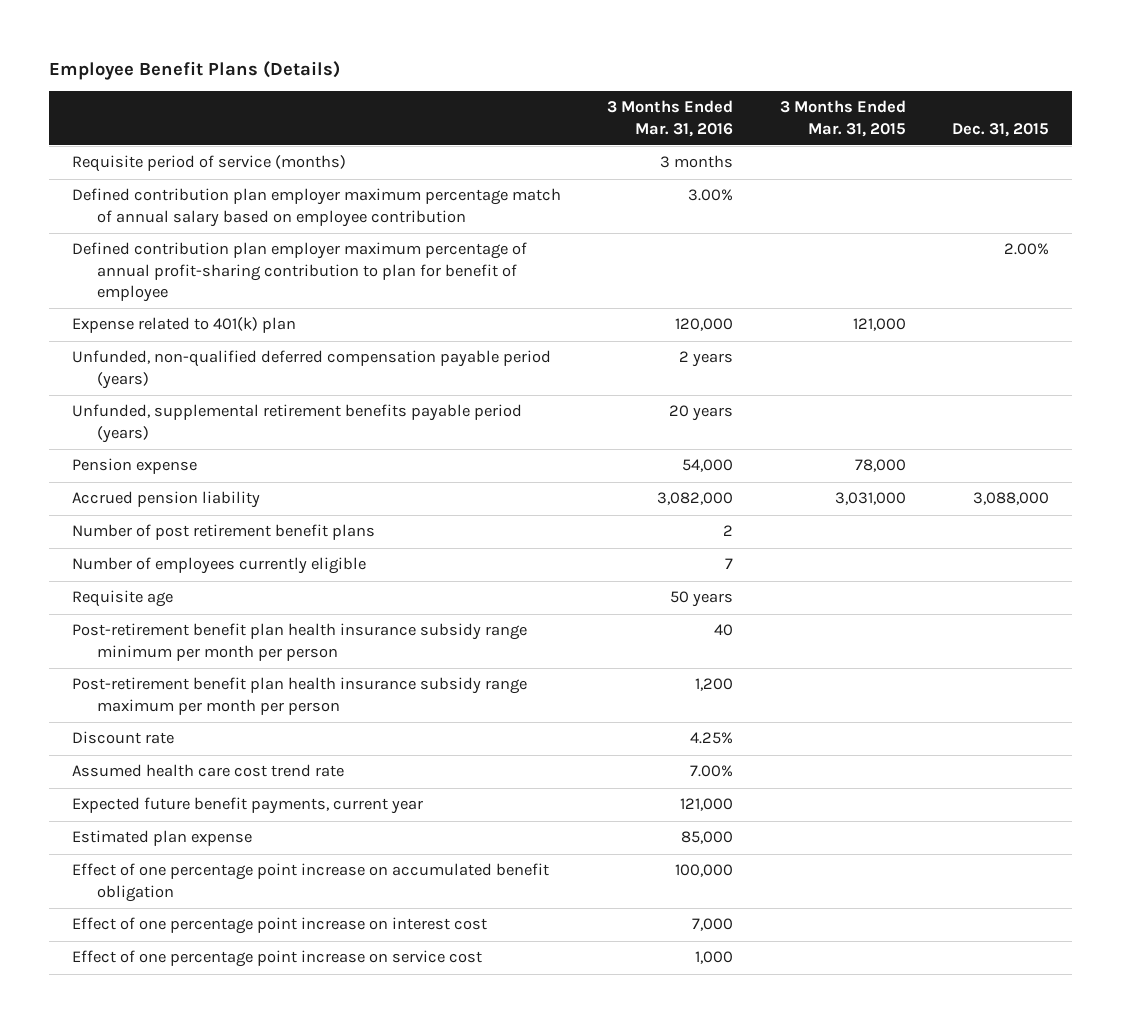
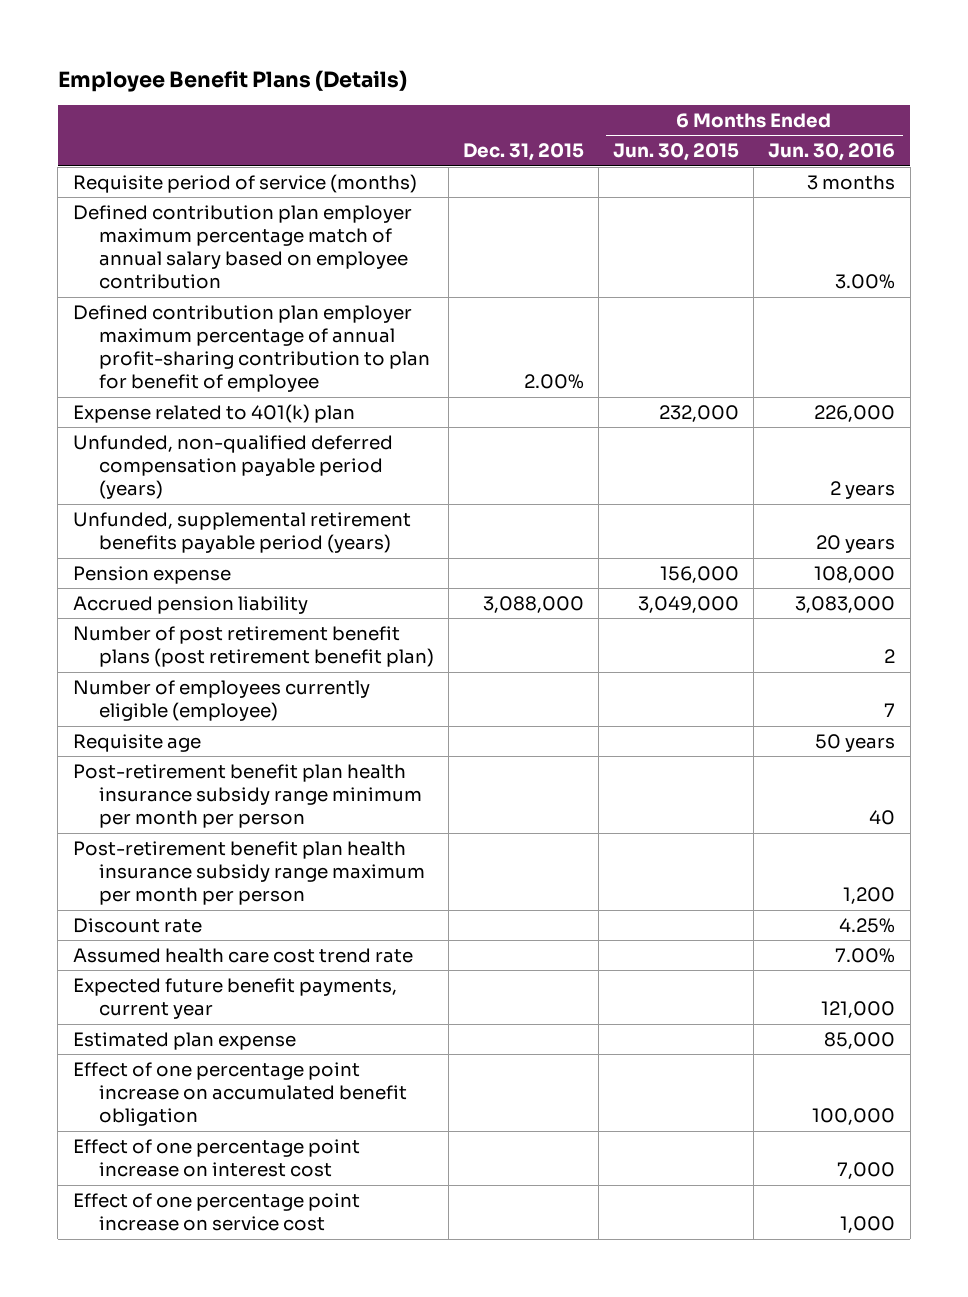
- | 3 Months Ended Mar. 31, 2016 | 3 Months Ended Mar. 31, 2015 | Dec. 31, 2015
+ | Dec. 31, 2015 | 6 Months Ended Jun. 30, 2015 | 6 Months Ended Jun. 30, 2016
- Number of post retirement benefit plans | 2 | |
- Number of employees currently eligible | 7 | |
+ Number of post retirement benefit plans (post retirement benefit plan) | | | 2
+ Number of employees currently eligible (employee) | | | 7

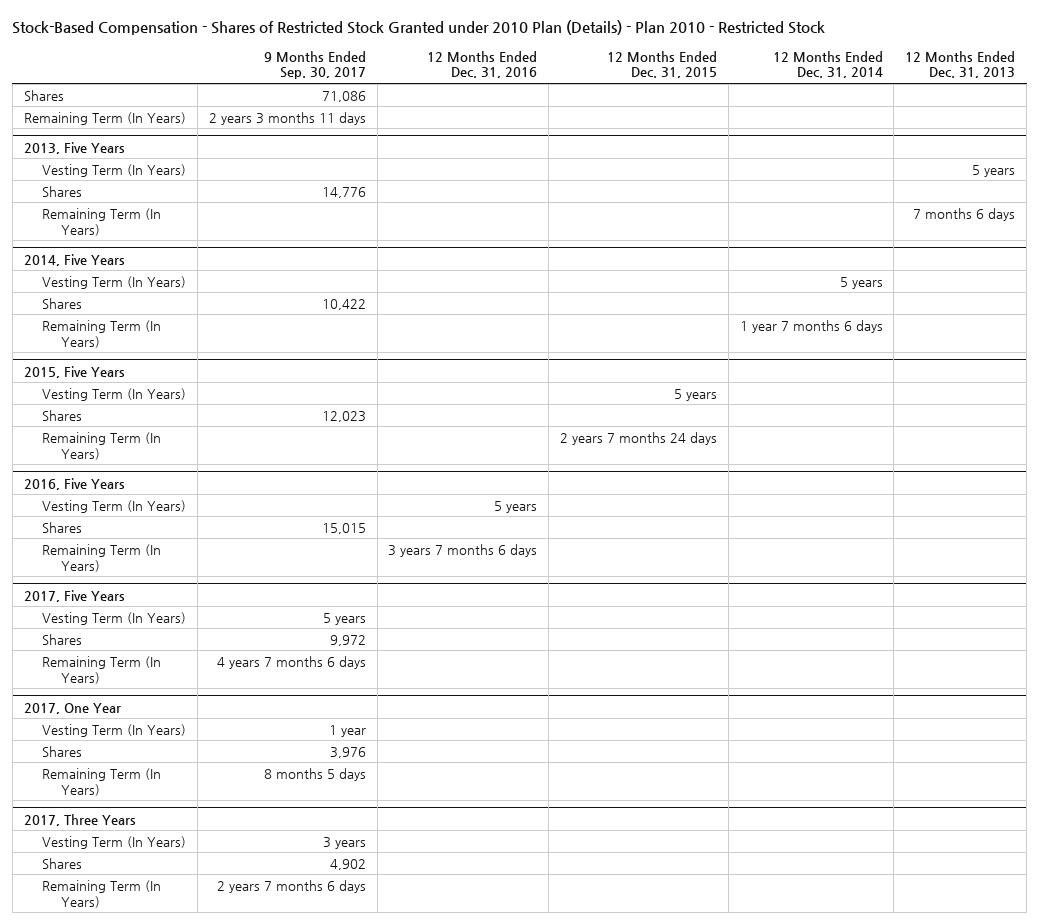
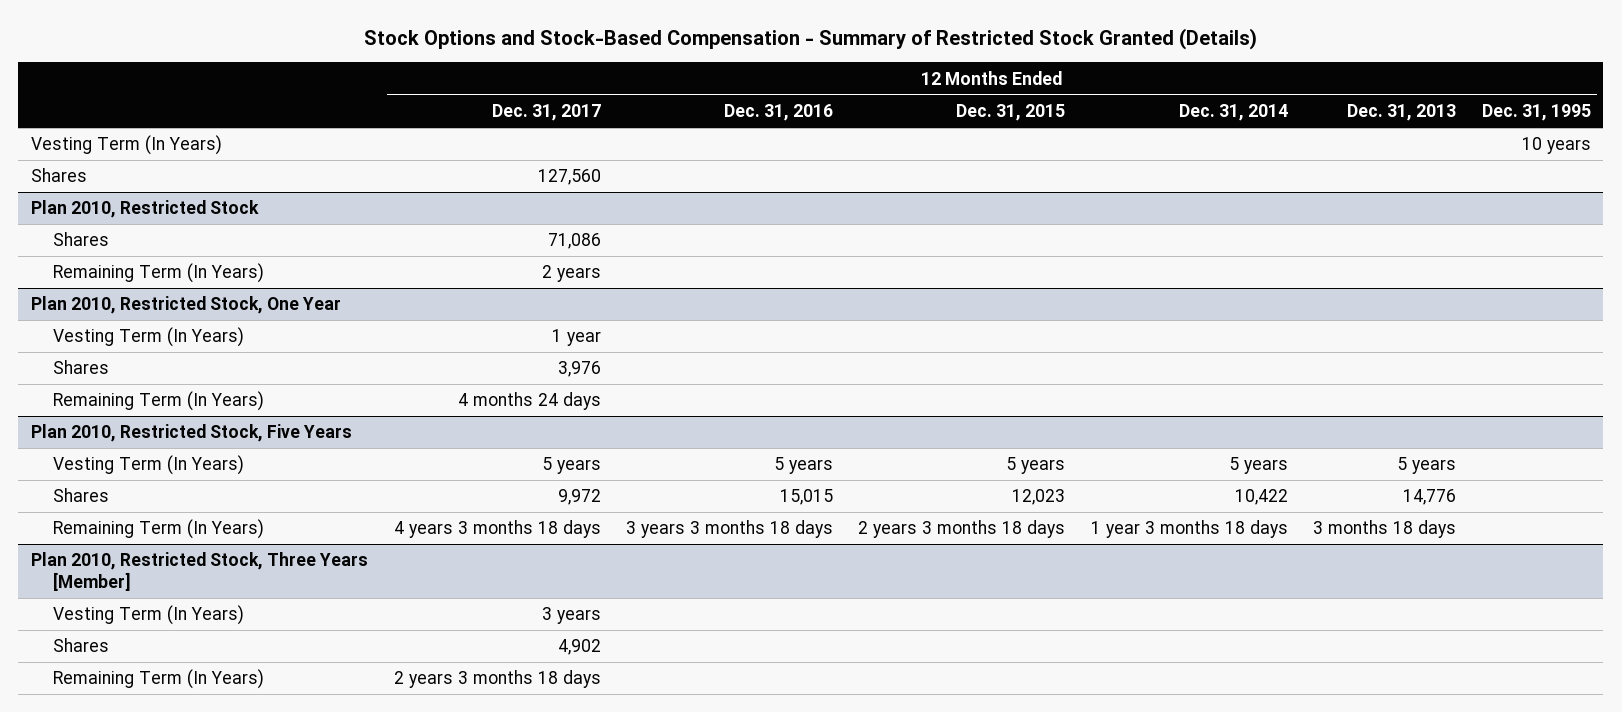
- Stock-Based Compensation - Shares of Restricted Stock Granted under 2010 Plan (Details) - Plan 2010 - Restricted Stock
+ Stock Options and Stock-Based Compensation - Summary of Restricted Stock Granted (Details)
- | 9 Months Ended Sep. 30, 2017 | 12 Months Ended Dec. 31, 2016 | 12 Months Ended Dec. 31, 2015 | 12 Months Ended Dec. 31, 2014 | 12 Months Ended Dec. 31, 2013
+ | 12 Months Ended Dec. 31, 2017 | 12 Months Ended Dec. 31, 2016 | 12 Months Ended Dec. 31, 2015 | 12 Months Ended Dec. 31, 2014 | 12 Months Ended Dec. 31, 2013 | 12 Months Ended Dec. 31, 1995
+ Vesting Term (In Years) | | | | | | 10 years
- Remaining Term (In Years) | 2 years 3 months 11 days | | | |
- 2013, Five Years
- Vesting Term (In Years) | | | | | 5 years
- Shares | 14,776 | | | |
- Remaining Term (In Years) | | | | | 7 months 6 days
- 2014, Five Years
- Vesting Term (In Years) | | | | 5 years |
- Shares | 10,422 | | | |
- Remaining Term (In Years) | | | | 1 year 7 months 6 days |
- 2015, Five Years
- Vesting Term (In Years) | | | 5 years | |
- Shares | 12,023 | | | |
- Remaining Term (In Years) | | | 2 years 7 months 24 days | |
- 2016, Five Years
- Vesting Term (In Years) | | 5 years | | |
- Shares | 15,015 | | | |
- Remaining Term (In Years) | | 3 years 7 months 6 days | | |
- 2017, Five Years
- Vesting Term (In Years) | 5 years | | | |
- Shares | 9,972 | | | |
- Remaining Term (In Years) | 4 years 7 months 6 days | | | |
- 2017, One Year
- Vesting Term (In Years) | 1 year | | | |
- Shares | 3,976 | | | |
- Remaining Term (In Years) | 8 months 5 days | | | |
- 2017, Three Years
- Vesting Term (In Years) | 3 years | | | |
- Shares | 4,902 | | | |
- Remaining Term (In Years) | 2 years 7 months 6 days | | | |
+ Plan 2010, Restricted Stock
+ Shares | 71,086 | | | | |
+ Remaining Term (In Years) | 2 years | | | | |
+ Plan 2010, Restricted Stock, One Year
+ Vesting Term (In Years) | 1 year | | | | |
+ Shares | 3,976 | | | | |
+ Remaining Term (In Years) | 4 months 24 days | | | | |
+ Plan 2010, Restricted Stock, Five Years
+ Vesting Term (In Years) | 5 years | 5 years | 5 years | 5 years | 5 years |
+ Shares | 9,972 | 15,015 | 12,023 | 10,422 | 14,776 |
+ Remaining Term (In Years) | 4 years 3 months 18 days | 3 years 3 months 18 days | 2 years 3 months 18 days | 1 year 3 months 18 days | 3 months 18 days |
+ Plan 2010, Restricted Stock, Three Years [Member]
+ Vesting Term (In Years) | 3 years | | | | |
+ Shares | 4,902 | | | | |
+ Remaining Term (In Years) | 2 years 3 months 18 days | | | | |

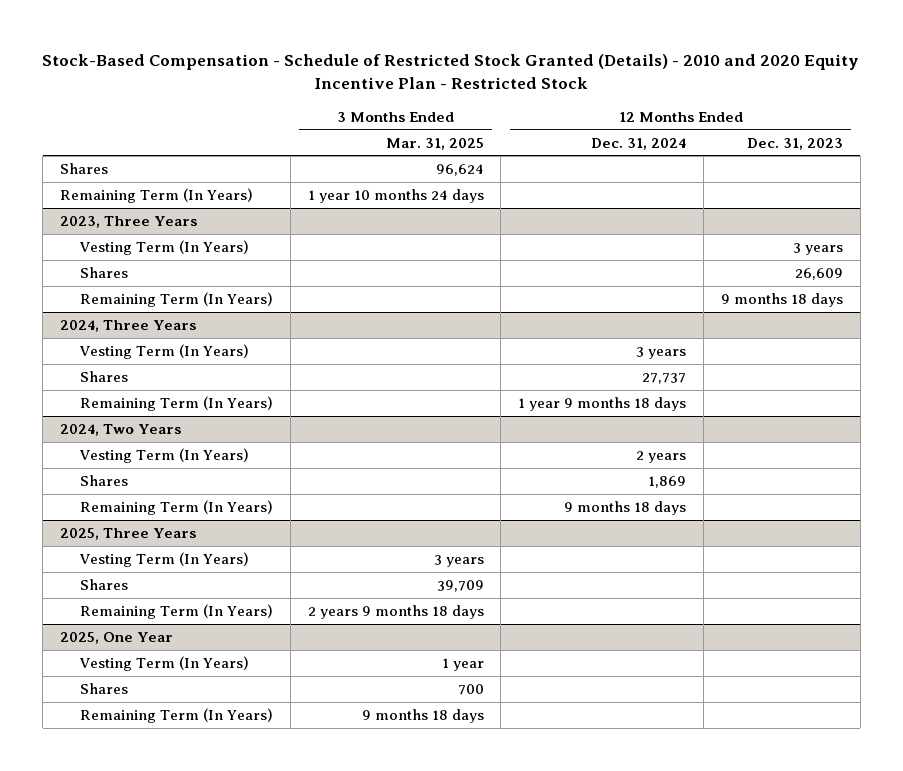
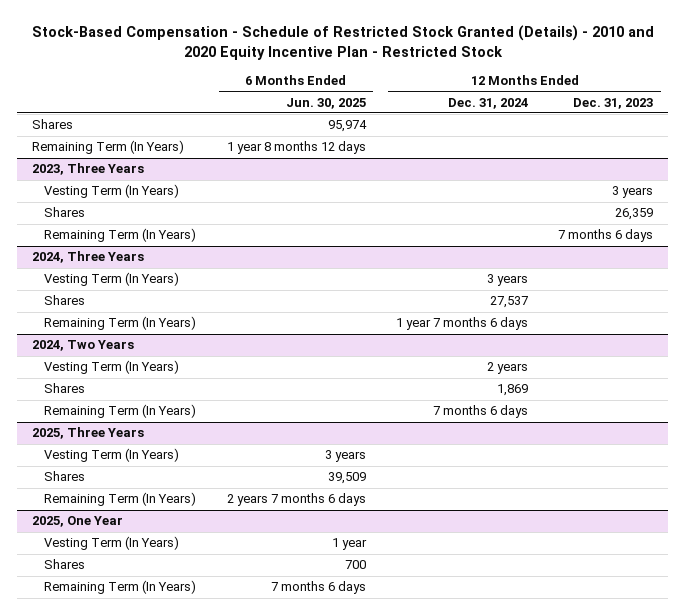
- | 3 Months Ended Mar. 31, 2025 | 12 Months Ended Dec. 31, 2024 | 12 Months Ended Dec. 31, 2023
+ | 6 Months Ended Jun. 30, 2025 | 12 Months Ended Dec. 31, 2024 | 12 Months Ended Dec. 31, 2023
@ 2023, Three Years
- Shares | | | 26,609
- Remaining Term (In Years) | | | 9 months 18 days
+ Shares | | | 26,359
+ Remaining Term (In Years) | | | 7 months 6 days
@ 2024, Three Years
- Shares | | 27,737 |
- Remaining Term (In Years) | | 1 year 9 months 18 days |
+ Shares | | 27,537 |
+ Remaining Term (In Years) | | 1 year 7 months 6 days |
@ 2024, Two Years
- Remaining Term (In Years) | | 9 months 18 days |
+ Remaining Term (In Years) | | 7 months 6 days |

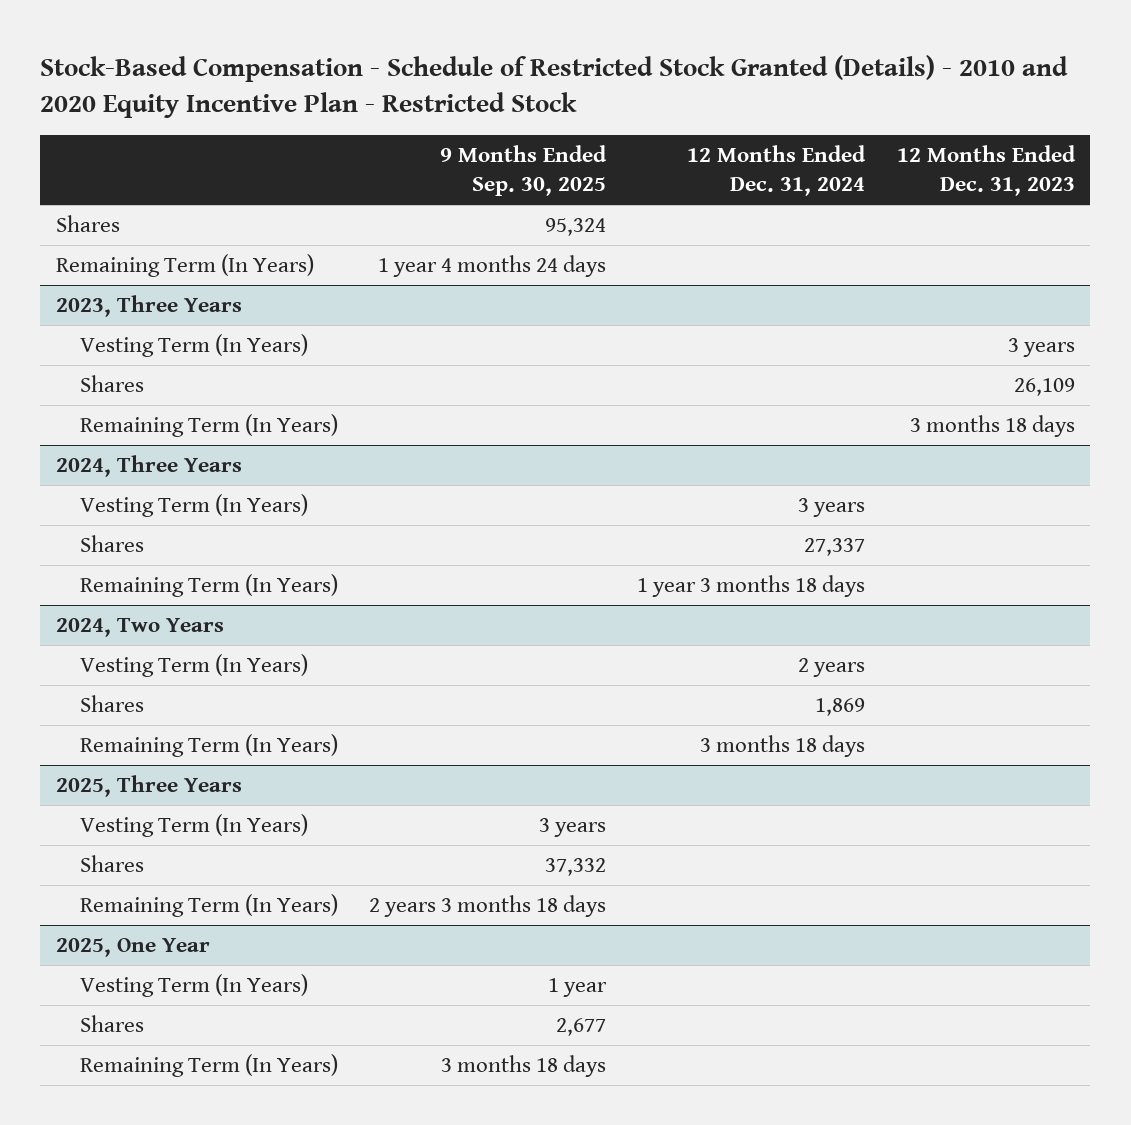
- | 6 Months Ended Jun. 30, 2025 | 12 Months Ended Dec. 31, 2024 | 12 Months Ended Dec. 31, 2023
+ | 9 Months Ended Sep. 30, 2025 | 12 Months Ended Dec. 31, 2024 | 12 Months Ended Dec. 31, 2023
@ 2023, Three Years
- Shares | | | 26,359
- Remaining Term (In Years) | | | 7 months 6 days
+ Shares | | | 26,109
+ Remaining Term (In Years) | | | 3 months 18 days
@ 2024, Three Years
- Shares | | 27,537 |
- Remaining Term (In Years) | | 1 year 7 months 6 days |
+ Shares | | 27,337 |
+ Remaining Term (In Years) | | 1 year 3 months 18 days |
@ 2024, Two Years
- Remaining Term (In Years) | | 7 months 6 days |
+ Remaining Term (In Years) | | 3 months 18 days |

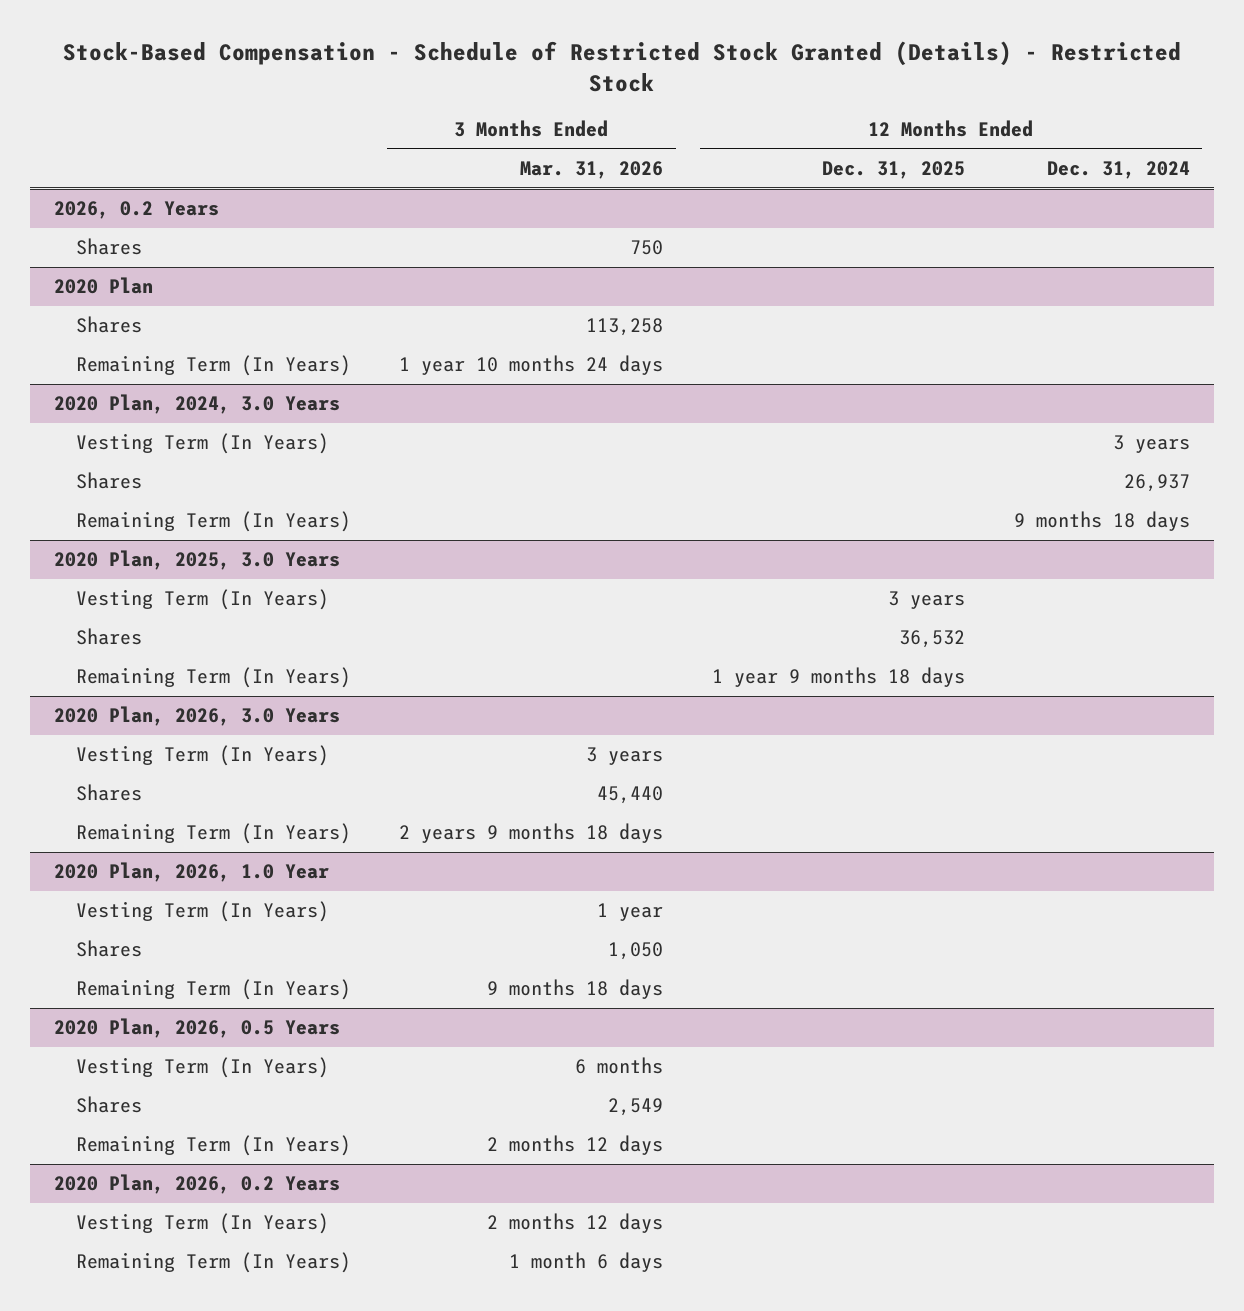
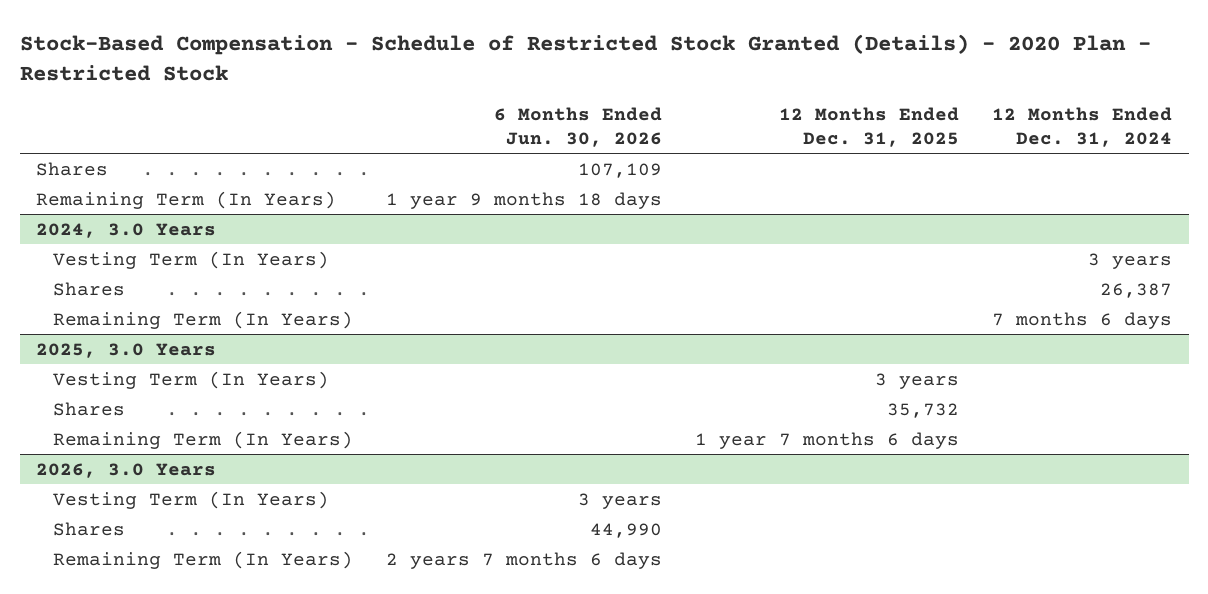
- Stock-Based Compensation - Schedule of Restricted Stock Granted (Details) - Restricted Stock
+ Stock-Based Compensation - Schedule of Restricted Stock Granted (Details) - 2020 Plan - Restricted Stock
- | 3 Months Ended Mar. 31, 2026 | 12 Months Ended Dec. 31, 2025 | 12 Months Ended Dec. 31, 2024
+ | 6 Months Ended Jun. 30, 2026 | 12 Months Ended Dec. 31, 2025 | 12 Months Ended Dec. 31, 2024
- 2026, 0.2 Years
- Shares | 750 | |
- 2020 Plan
- Shares | 113,258 | |
- Remaining Term (In Years) | 1 year 10 months 24 days | |
- 2020 Plan, 2024, 3.0 Years
+ Shares | 107,109 | |
+ Remaining Term (In Years) | 1 year 9 months 18 days | |
+ 2024, 3.0 Years
- Shares | | | 26,937
- Remaining Term (In Years) | | | 9 months 18 days
- 2020 Plan, 2025, 3.0 Years
+ Shares | | | 26,387
+ Remaining Term (In Years) | | | 7 months 6 days
+ 2025, 3.0 Years
- Shares | | 36,532 |
- Remaining Term (In Years) | | 1 year 9 months 18 days |
- 2020 Plan, 2026, 3.0 Years
+ Shares | | 35,732 |
+ Remaining Term (In Years) | | 1 year 7 months 6 days |
+ 2026, 3.0 Years
- 2020 Plan, 2026, 1.0 Year
- Vesting Term (In Years) | 1 year | |
- Shares | 1,050 | |
- Remaining Term (In Years) | 9 months 18 days | |
- 2020 Plan, 2026, 0.5 Years
- Vesting Term (In Years) | 6 months | |
- Shares | 2,549 | |
- Remaining Term (In Years) | 2 months 12 days | |
- 2020 Plan, 2026, 0.2 Years
- Vesting Term (In Years) | 2 months 12 days | |
- Remaining Term (In Years) | 1 month 6 days | |

